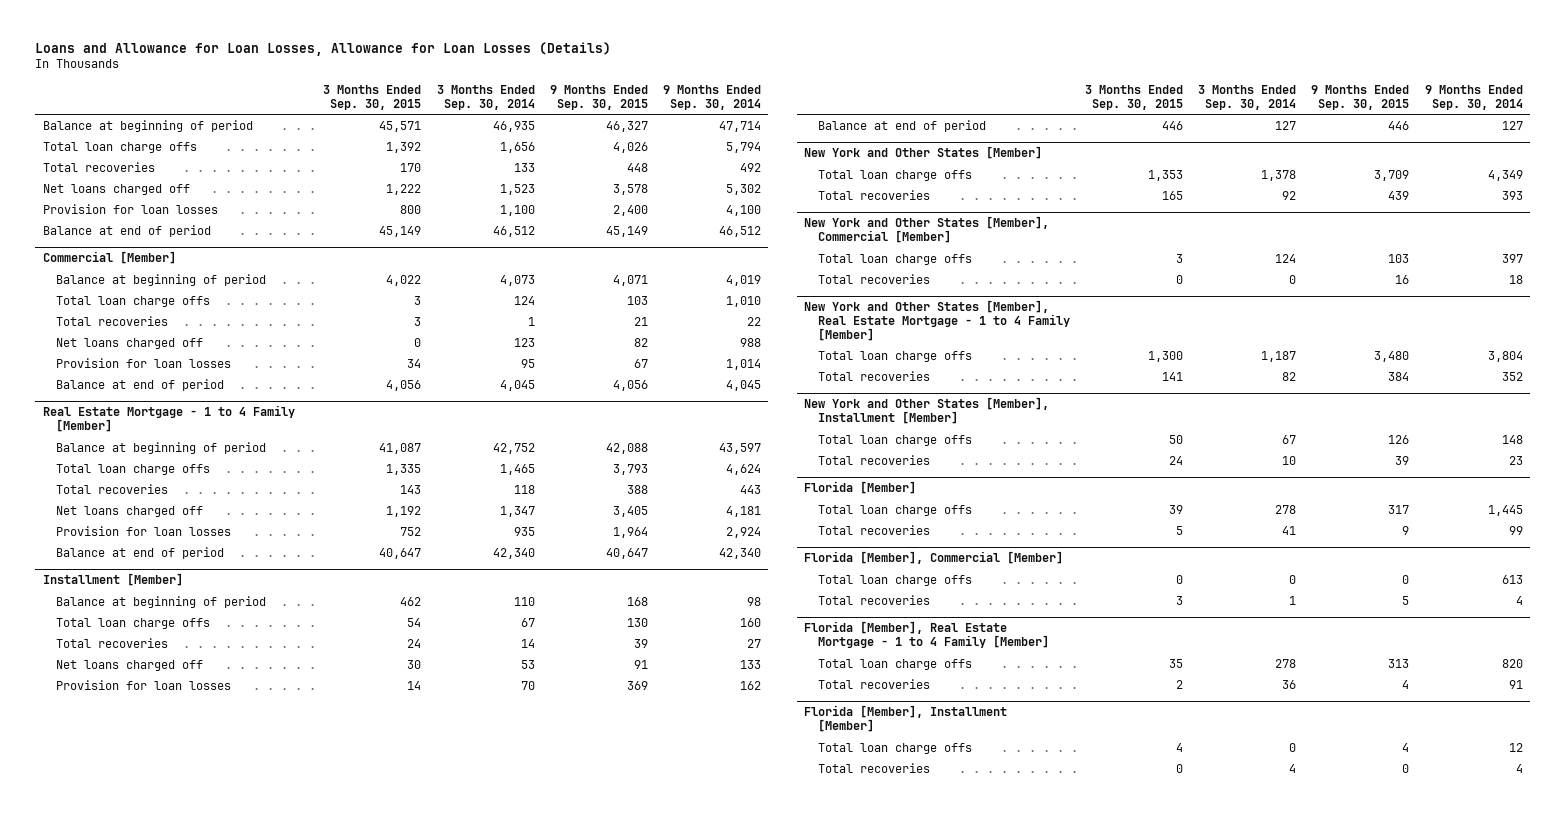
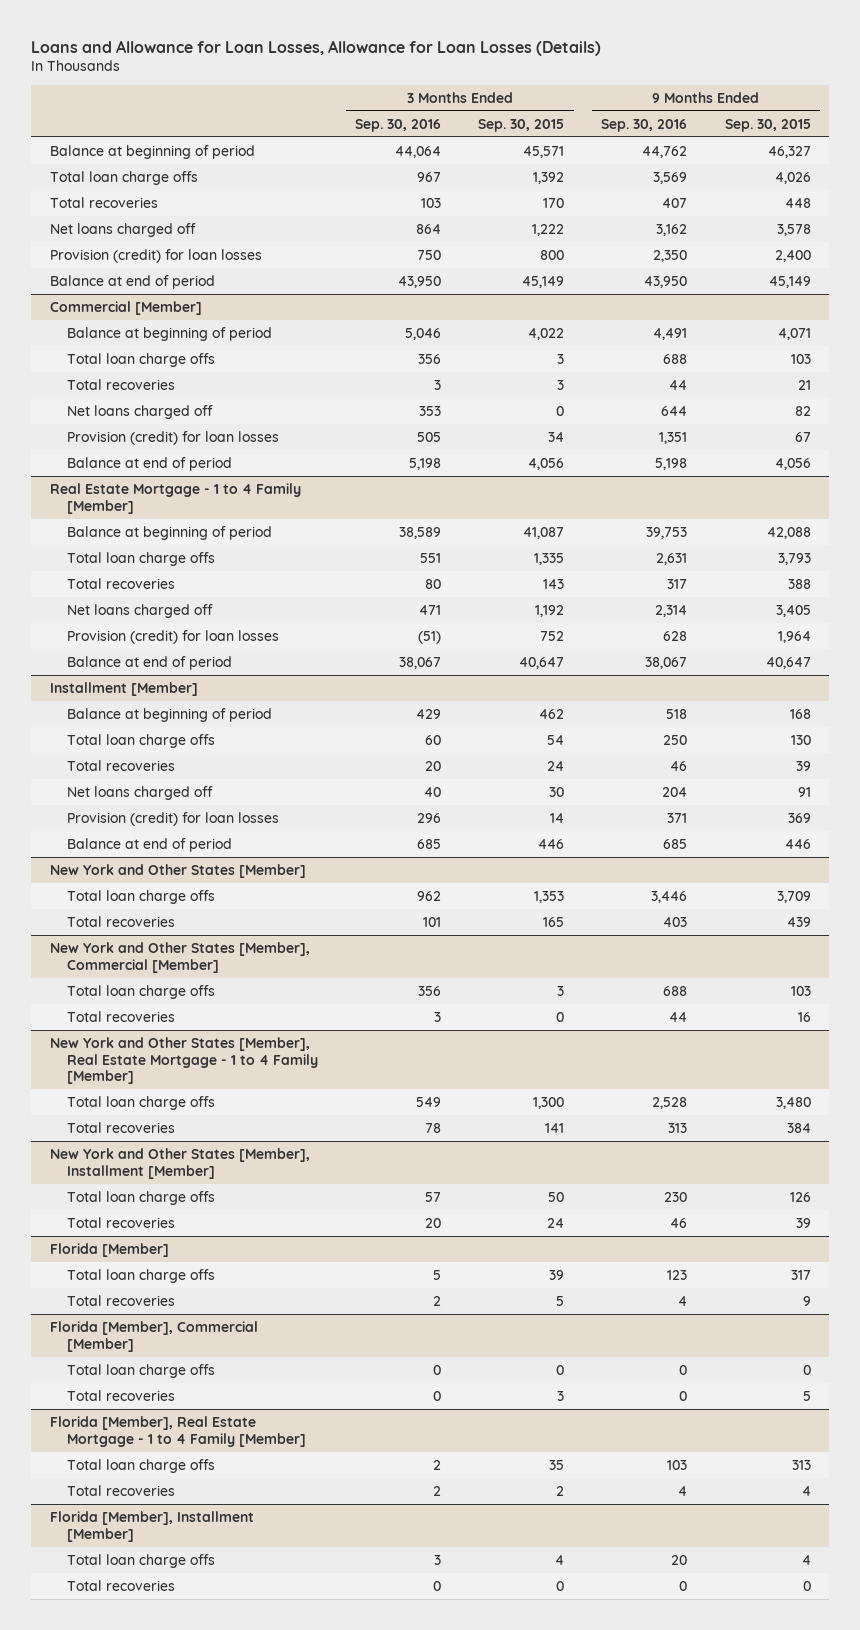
- | 3 Months Ended Sep. 30, 2015 | 3 Months Ended Sep. 30, 2014 | 9 Months Ended Sep. 30, 2015 | 9 Months Ended Sep. 30, 2014
+ | 3 Months Ended Sep. 30, 2016 | 3 Months Ended Sep. 30, 2015 | 9 Months Ended Sep. 30, 2016 | 9 Months Ended Sep. 30, 2015
- Provision for loan losses | 800 | 1,100 | 2,400 | 4,100
+ Provision (credit) for loan losses | 750 | 800 | 2,350 | 2,400
@ Commercial [Member]
- Provision for loan losses | 34 | 95 | 67 | 1,014
+ Provision (credit) for loan losses | 505 | 34 | 1,351 | 67
@ Real Estate Mortgage - 1 to 4 Family [Member]
- Provision for loan losses | 752 | 935 | 1,964 | 2,924
+ Provision (credit) for loan losses | (51) | 752 | 628 | 1,964
@ Installment [Member]
- Provision for loan losses | 14 | 70 | 369 | 162
+ Provision (credit) for loan losses | 296 | 14 | 371 | 369

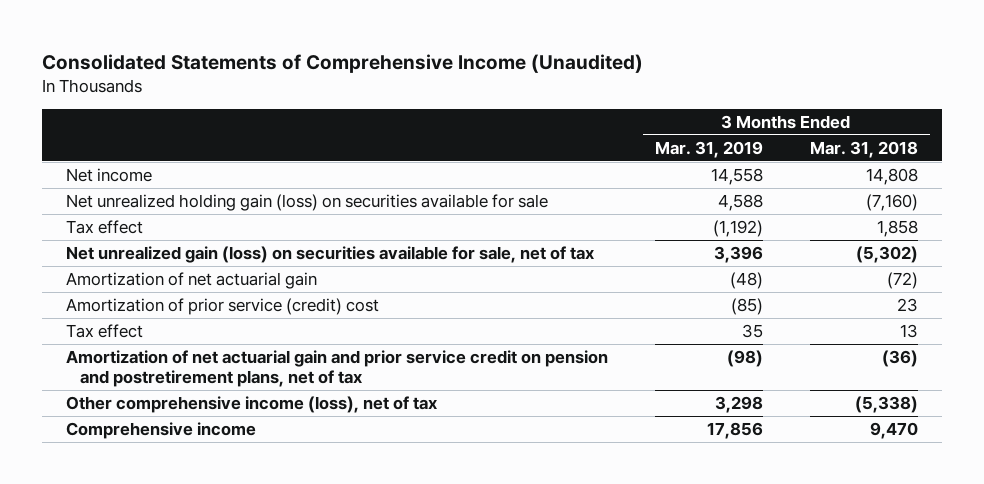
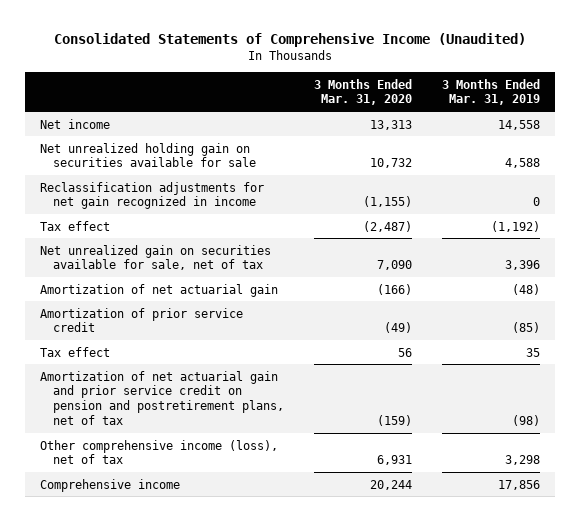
- | 3 Months Ended Mar. 31, 2019 | 3 Months Ended Mar. 31, 2018
+ | 3 Months Ended Mar. 31, 2020 | 3 Months Ended Mar. 31, 2019
- Net unrealized holding gain (loss) on securities available for sale | 4,588 | (7,160)
+ Net unrealized holding gain on securities available for sale | 10,732 | 4,588
+ Reclassification adjustments for net gain recognized in income | (1,155) | 0
- Net unrealized gain (loss) on securities available for sale, net of tax | 3,396 | (5,302)
+ Net unrealized gain on securities available for sale, net of tax | 7,090 | 3,396
- Amortization of prior service (credit) cost | (85) | 23
+ Amortization of prior service credit | (49) | (85)

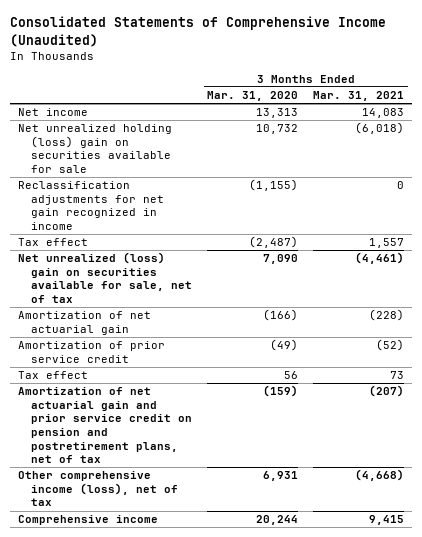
- | 3 Months Ended Mar. 31, 2020 | 3 Months Ended Mar. 31, 2019
+ | 3 Months Ended Mar. 31, 2020 | 3 Months Ended Mar. 31, 2021
- Net unrealized holding gain on securities available for sale | 10,732 | 4,588
+ Net unrealized holding (loss) gain on securities available for sale | 10,732 | (6,018)
- Net unrealized gain on securities available for sale, net of tax | 7,090 | 3,396
+ Net unrealized (loss) gain on securities available for sale, net of tax | 7,090 | (4,461)

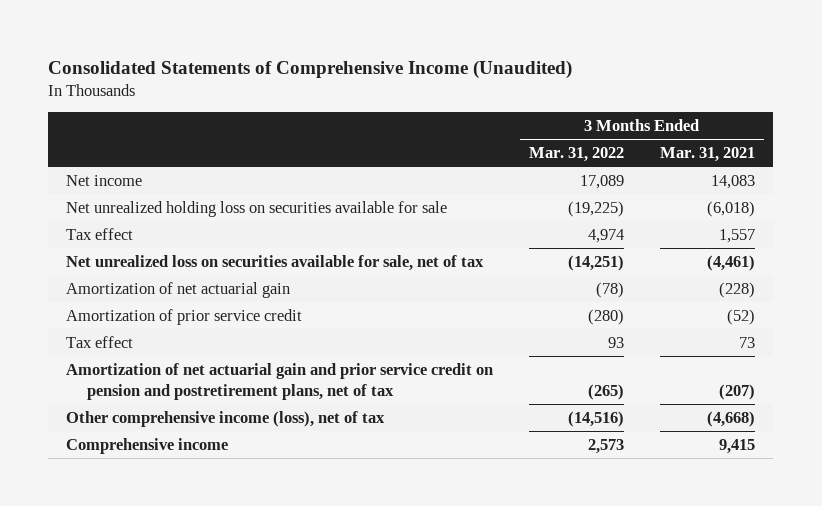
- | 3 Months Ended Mar. 31, 2020 | 3 Months Ended Mar. 31, 2021
+ | 3 Months Ended Mar. 31, 2022 | 3 Months Ended Mar. 31, 2021
- Net unrealized holding (loss) gain on securities available for sale | 10,732 | (6,018)
- Reclassification adjustments for net gain recognized in income | (1,155) | 0
+ Net unrealized holding loss on securities available for sale | (19,225) | (6,018)
- Net unrealized (loss) gain on securities available for sale, net of tax | 7,090 | (4,461)
+ Net unrealized loss on securities available for sale, net of tax | (14,251) | (4,461)

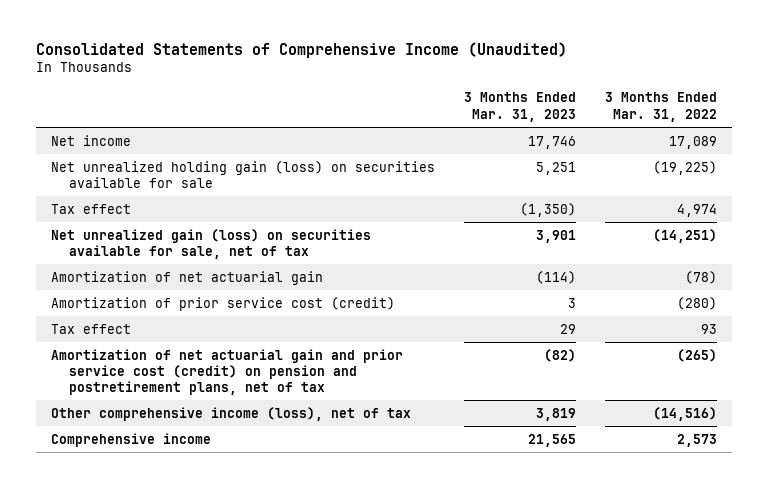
- | 3 Months Ended Mar. 31, 2022 | 3 Months Ended Mar. 31, 2021
+ | 3 Months Ended Mar. 31, 2023 | 3 Months Ended Mar. 31, 2022
- Net unrealized holding loss on securities available for sale | (19,225) | (6,018)
+ Net unrealized holding gain (loss) on securities available for sale | 5,251 | (19,225)
- Net unrealized loss on securities available for sale, net of tax | (14,251) | (4,461)
+ Net unrealized gain (loss) on securities available for sale, net of tax | 3,901 | (14,251)
- Amortization of prior service credit | (280) | (52)
+ Amortization of prior service cost (credit) | 3 | (280)
- Amortization of net actuarial gain and prior service credit on pension and postretirement plans, net of tax | (265) | (207)
+ Amortization of net actuarial gain and prior service cost (credit) on pension and postretirement plans, net of tax | (82) | (265)

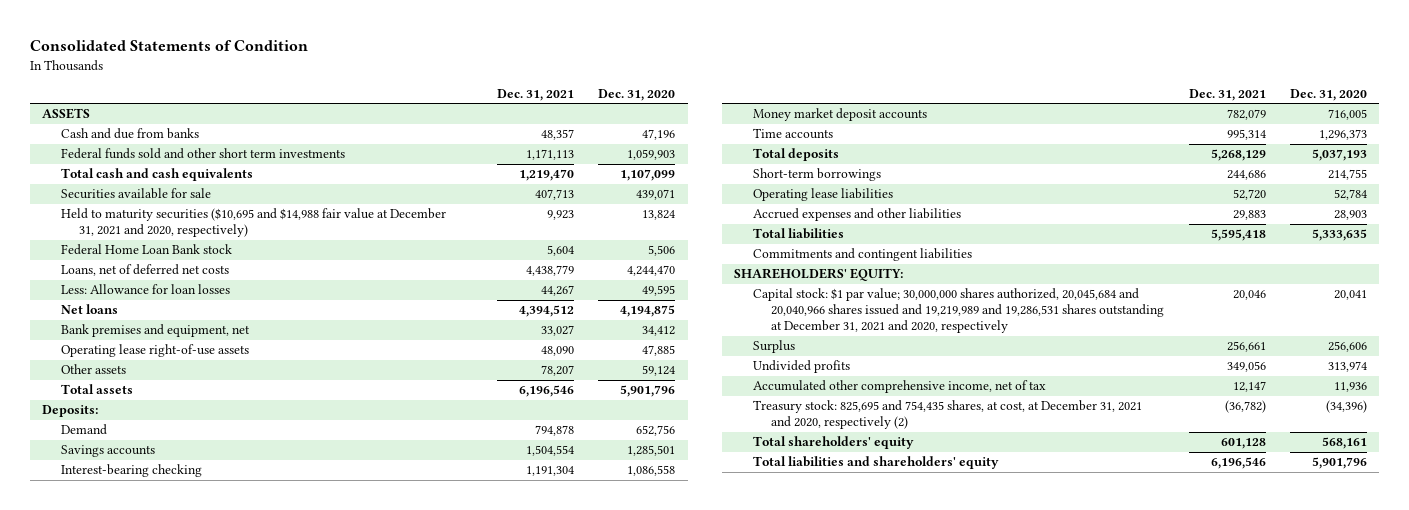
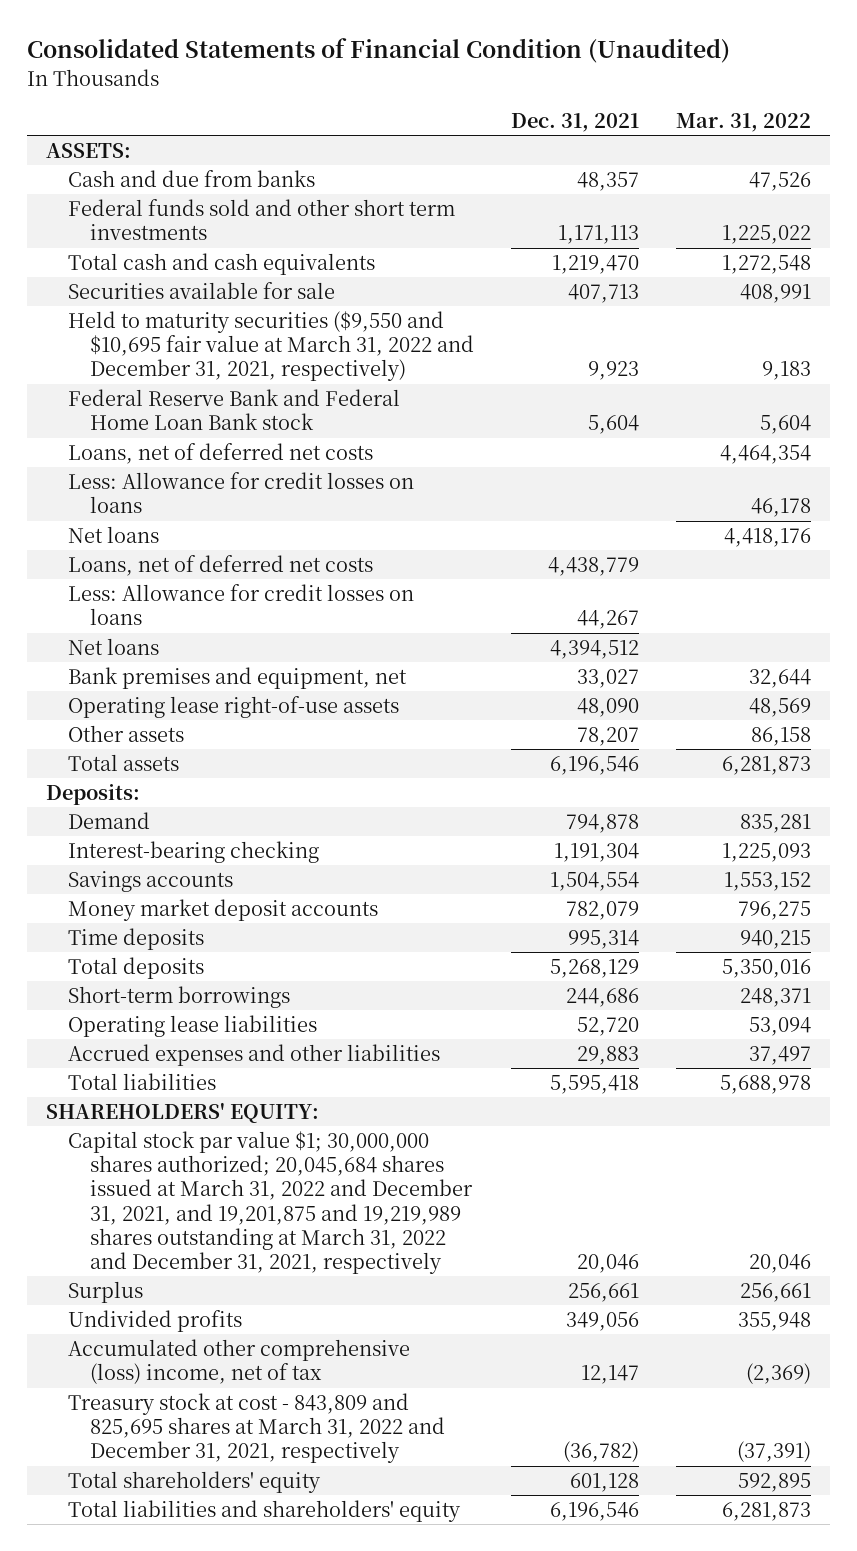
- Consolidated Statements of Condition
+ Consolidated Statements of Financial Condition (Unaudited)
- | Dec. 31, 2021 | Dec. 31, 2020
+ | Dec. 31, 2021 | Mar. 31, 2022
- ASSETS
+ ASSETS:
- Held to maturity securities ($10,695 and $14,988 fair value at December 31, 2021 and 2020, respectively) | 9,923 | 13,824
- Federal Home Loan Bank stock | 5,604 | 5,506
+ Held to maturity securities ($9,550 and $10,695 fair value at March 31, 2022 and December 31, 2021, respectively) | 9,923 | 9,183
+ Federal Reserve Bank and Federal Home Loan Bank stock | 5,604 | 5,604
+ Loans, net of deferred net costs | | 4,464,354
+ Less: Allowance for credit losses on loans | | 46,178
+ Net loans | | 4,418,176
- Less: Allowance for loan losses | 44,267 | 49,595
+ Less: Allowance for credit losses on loans | 44,267 |
moved down: Savings accounts | 1,504,554 | 1,553,152
- Time accounts | 995,314 | 1,296,373
+ Time deposits | 995,314 | 940,215
- Commitments and contingent liabilities
- Capital stock: $1 par value; 30,000,000 shares authorized, 20,045,684 and 20,040,966 shares issued and 19,219,989 and 19,286,531 shares outstanding at December 31, 2021 and 2020, respectively | 20,046 | 20,041
+ Capital stock par value $1; 30,000,000 shares authorized; 20,045,684 shares issued at March 31, 2022 and December 31, 2021, and 19,201,875 and 19,219,989 shares outstanding at March 31, 2022 and December 31, 2021, respectively | 20,046 | 20,046
- Accumulated other comprehensive income, net of tax | 12,147 | 11,936
- Treasury stock: 825,695 and 754,435 shares, at cost, at December 31, 2021 and 2020, respectively (2) | (36,782) | (34,396)
+ Accumulated other comprehensive (loss) income, net of tax | 12,147 | (2,369)
+ Treasury stock at cost - 843,809 and 825,695 shares at March 31, 2022 and December 31, 2021, respectively | (36,782) | (37,391)

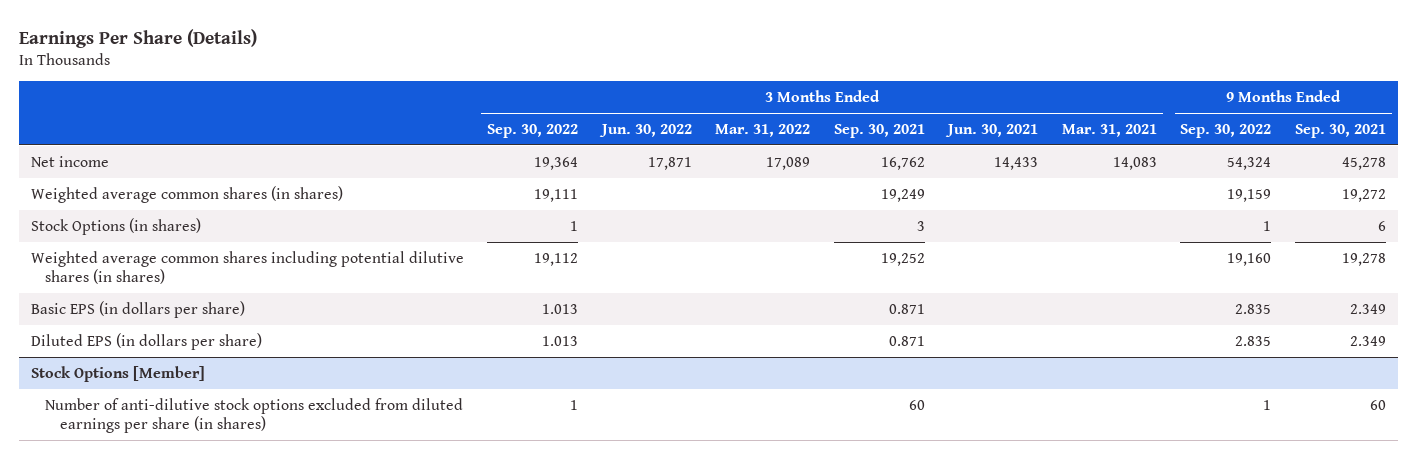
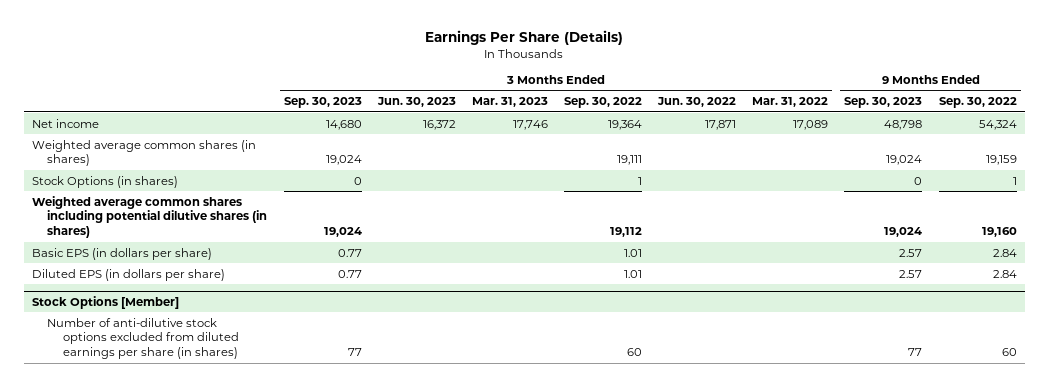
- | 3 Months Ended Sep. 30, 2022 | 3 Months Ended Jun. 30, 2022 | 3 Months Ended Mar. 31, 2022 | 3 Months Ended Sep. 30, 2021 | 3 Months Ended Jun. 30, 2021 | 3 Months Ended Mar. 31, 2021 | 9 Months Ended Sep. 30, 2022 | 9 Months Ended Sep. 30, 2021
+ | 3 Months Ended Sep. 30, 2023 | 3 Months Ended Jun. 30, 2023 | 3 Months Ended Mar. 31, 2023 | 3 Months Ended Sep. 30, 2022 | 3 Months Ended Jun. 30, 2022 | 3 Months Ended Mar. 31, 2022 | 9 Months Ended Sep. 30, 2023 | 9 Months Ended Sep. 30, 2022
- Basic EPS (in dollars per share) | 1.013 | | | 0.871 | | | 2.835 | 2.349
- Diluted EPS (in dollars per share) | 1.013 | | | 0.871 | | | 2.835 | 2.349
+ Basic EPS (in dollars per share) | 0.77 | | | 1.01 | | | 2.57 | 2.84
+ Diluted EPS (in dollars per share) | 0.77 | | | 1.01 | | | 2.57 | 2.84
@ Stock Options [Member]
- Number of anti-dilutive stock options excluded from diluted earnings per share (in shares) | 1 | | | 60 | | | 1 | 60
+ Number of anti-dilutive stock options excluded from diluted earnings per share (in shares) | 77 | | | 60 | | | 77 | 60

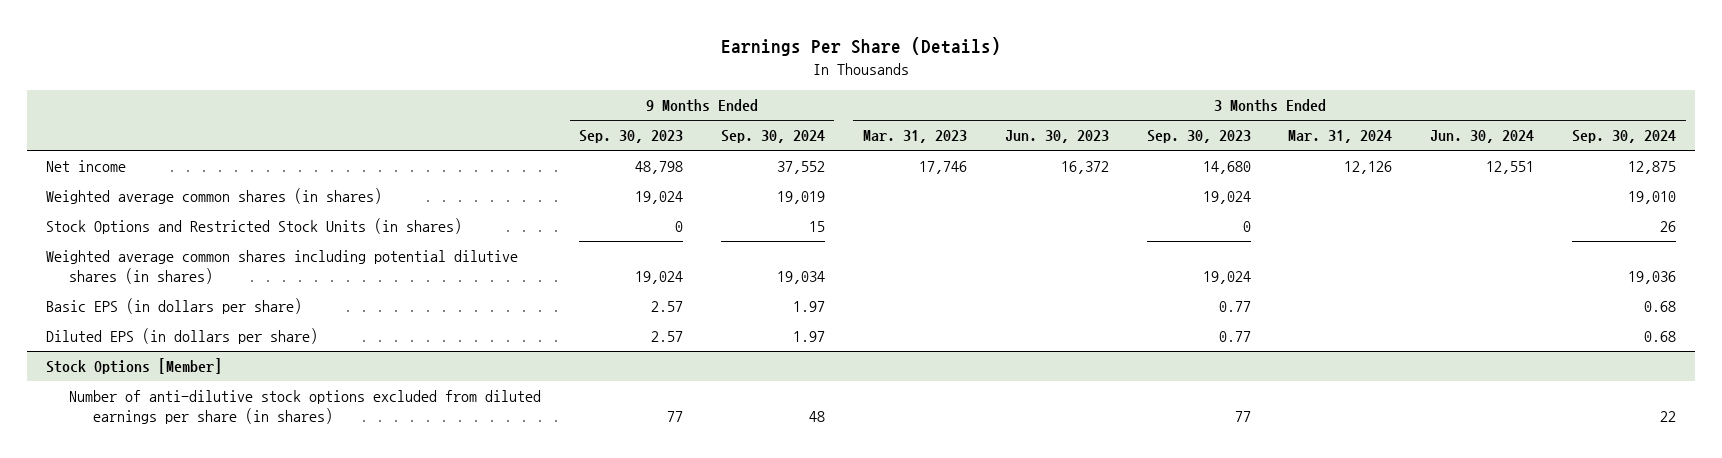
- | 3 Months Ended Sep. 30, 2023 | 3 Months Ended Jun. 30, 2023 | 3 Months Ended Mar. 31, 2023 | 3 Months Ended Sep. 30, 2022 | 3 Months Ended Jun. 30, 2022 | 3 Months Ended Mar. 31, 2022 | 9 Months Ended Sep. 30, 2023 | 9 Months Ended Sep. 30, 2022
+ | 9 Months Ended Sep. 30, 2023 | 9 Months Ended Sep. 30, 2024 | 3 Months Ended Mar. 31, 2023 | 3 Months Ended Jun. 30, 2023 | 3 Months Ended Sep. 30, 2023 | 3 Months Ended Mar. 31, 2024 | 3 Months Ended Jun. 30, 2024 | 3 Months Ended Sep. 30, 2024
- Stock Options (in shares) | 0 | | | 1 | | | 0 | 1
+ Stock Options and Restricted Stock Units (in shares) | 0 | 15 | | | 0 | | | 26

